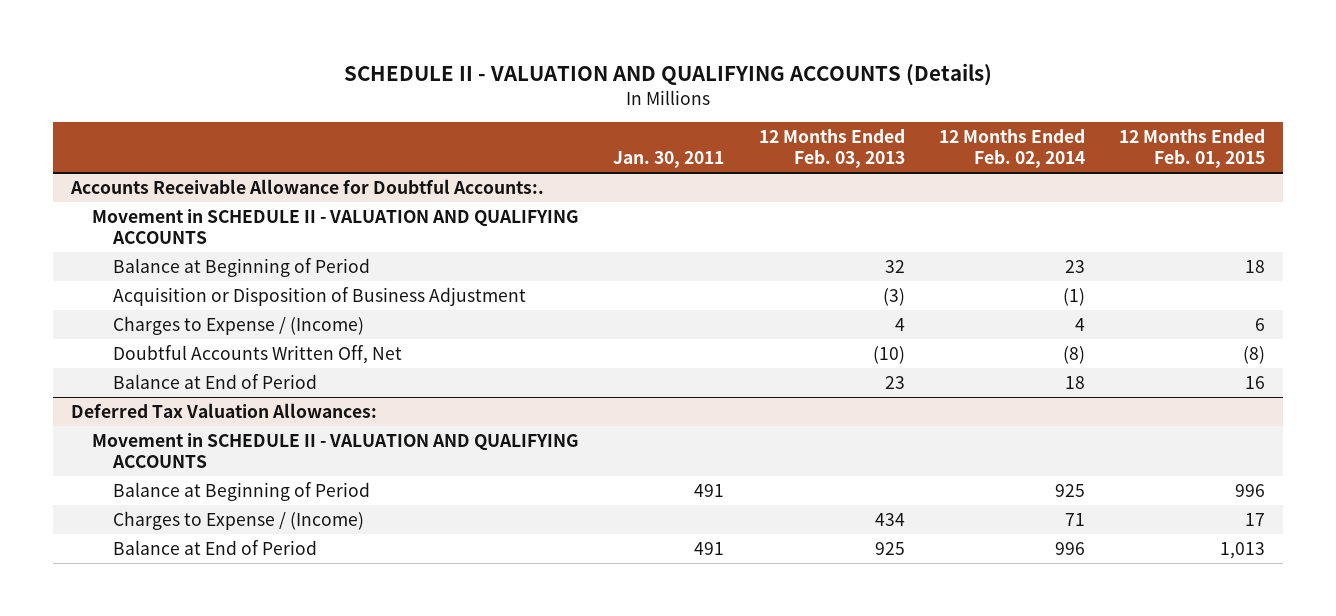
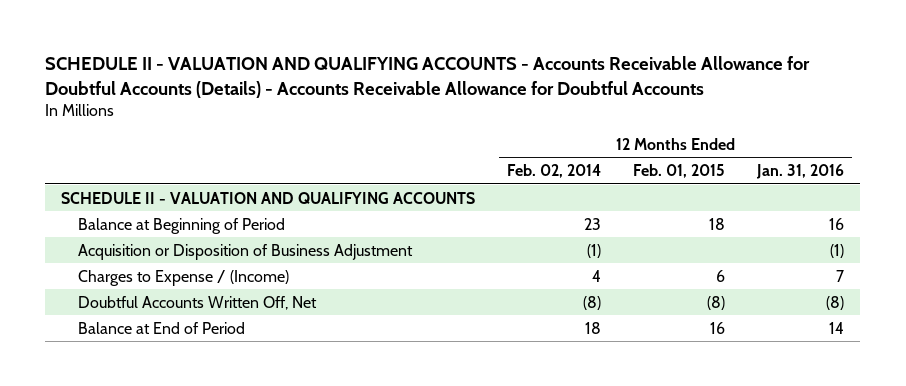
- SCHEDULE II - VALUATION AND QUALIFYING ACCOUNTS (Details)
+ SCHEDULE II - VALUATION AND QUALIFYING ACCOUNTS - Accounts Receivable Allowance for Doubtful Accounts (Details) - Accounts Receivable Allowance for Doubtful Accounts
- | Jan. 30, 2011 | 12 Months Ended Feb. 03, 2013 | 12 Months Ended Feb. 02, 2014 | 12 Months Ended Feb. 01, 2015
+ | 12 Months Ended Feb. 02, 2014 | 12 Months Ended Feb. 01, 2015 | 12 Months Ended Jan. 31, 2016
- Accounts Receivable Allowance for Doubtful Accounts:.
- Movement in SCHEDULE II - VALUATION AND QUALIFYING ACCOUNTS
+ SCHEDULE II - VALUATION AND QUALIFYING ACCOUNTS
- Deferred Tax Valuation Allowances:
- Movement in SCHEDULE II - VALUATION AND QUALIFYING ACCOUNTS
- Balance at Beginning of Period | 491 | | 925 | 996
- Charges to Expense / (Income) | | 434 | 71 | 17
- Balance at End of Period | 491 | 925 | 996 | 1,013

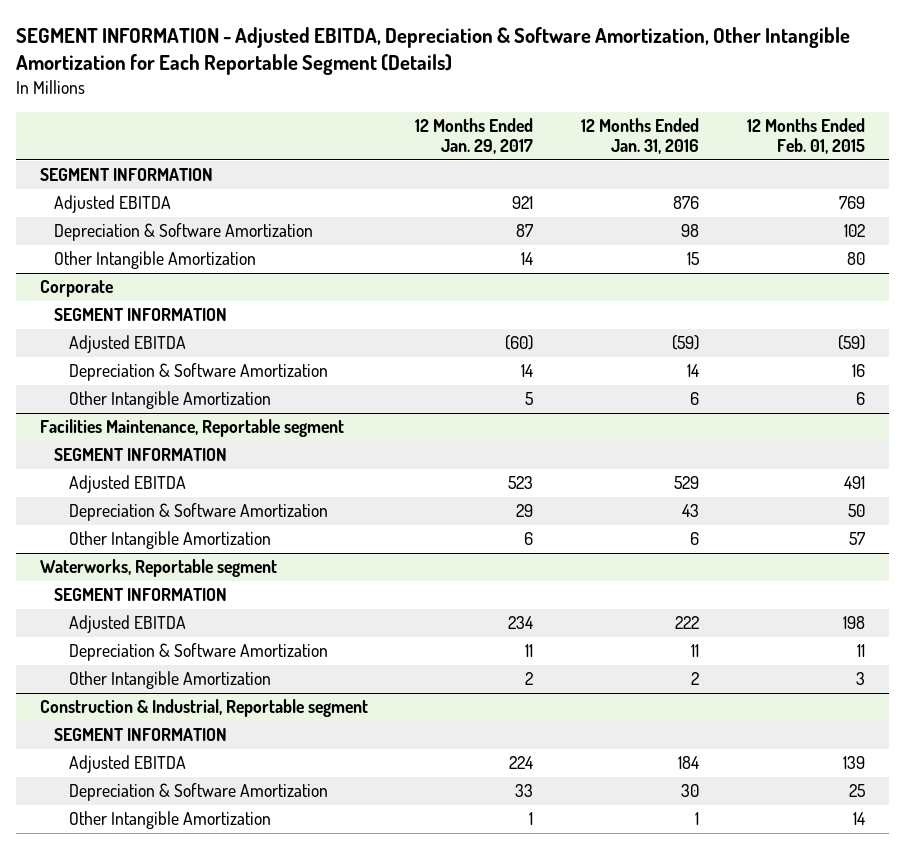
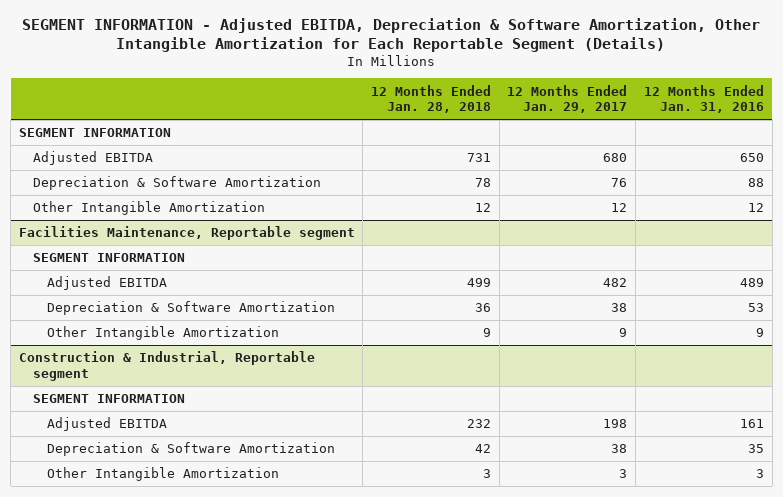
- | 12 Months Ended Jan. 29, 2017 | 12 Months Ended Jan. 31, 2016 | 12 Months Ended Feb. 01, 2015
+ | 12 Months Ended Jan. 28, 2018 | 12 Months Ended Jan. 29, 2017 | 12 Months Ended Jan. 31, 2016
- Adjusted EBITDA | 921 | 876 | 769
- Depreciation & Software Amortization | 87 | 98 | 102
- Other Intangible Amortization | 14 | 15 | 80
- Corporate
- SEGMENT INFORMATION
- Adjusted EBITDA | (60) | (59) | (59)
- Depreciation & Software Amortization | 14 | 14 | 16
- Other Intangible Amortization | 5 | 6 | 6
+ Adjusted EBITDA | 731 | 680 | 650
+ Depreciation & Software Amortization | 78 | 76 | 88
+ Other Intangible Amortization | 12 | 12 | 12
@ Facilities Maintenance, Reportable segment
- Adjusted EBITDA | 523 | 529 | 491
- Depreciation & Software Amortization | 29 | 43 | 50
- Other Intangible Amortization | 6 | 6 | 57
- Waterworks, Reportable segment
- SEGMENT INFORMATION
- Adjusted EBITDA | 234 | 222 | 198
- Depreciation & Software Amortization | 11 | 11 | 11
- Other Intangible Amortization | 2 | 2 | 3
@ Facilities Maintenance, Reportable segment
+ Adjusted EBITDA | 499 | 482 | 489
+ Depreciation & Software Amortization | 36 | 38 | 53
+ Other Intangible Amortization | 9 | 9 | 9
@ Construction & Industrial, Reportable segment
- Adjusted EBITDA | 224 | 184 | 139
- Depreciation & Software Amortization | 33 | 30 | 25
- Other Intangible Amortization | 1 | 1 | 14
+ Adjusted EBITDA | 232 | 198 | 161
+ Depreciation & Software Amortization | 42 | 38 | 35
+ Other Intangible Amortization | 3 | 3 | 3

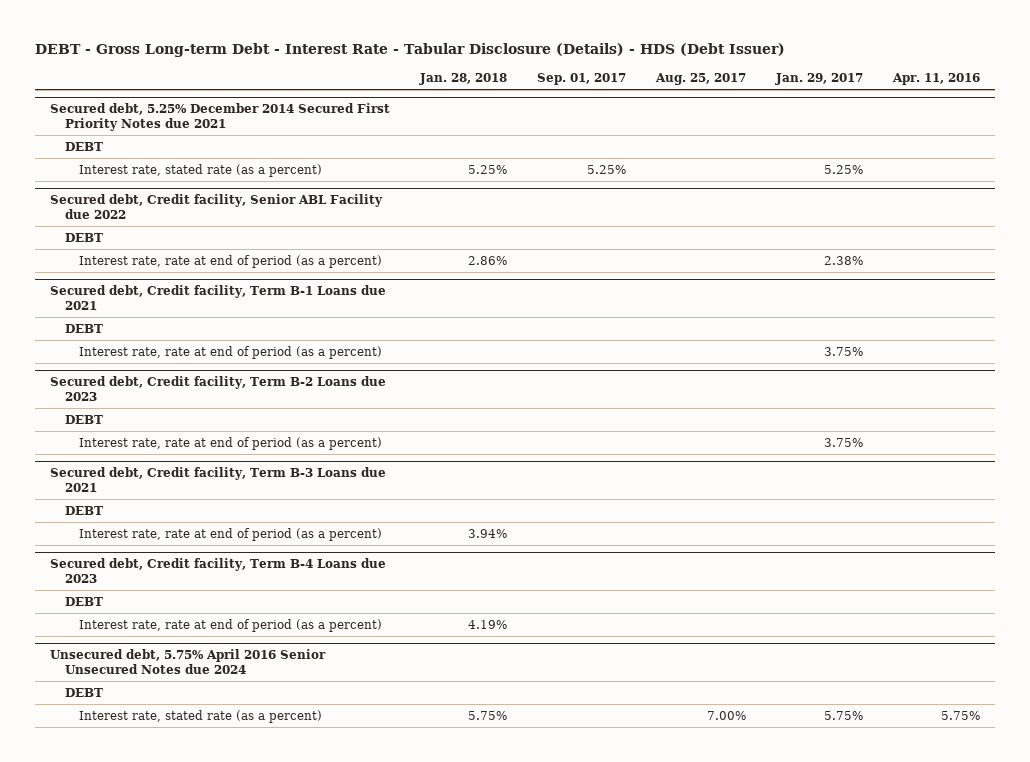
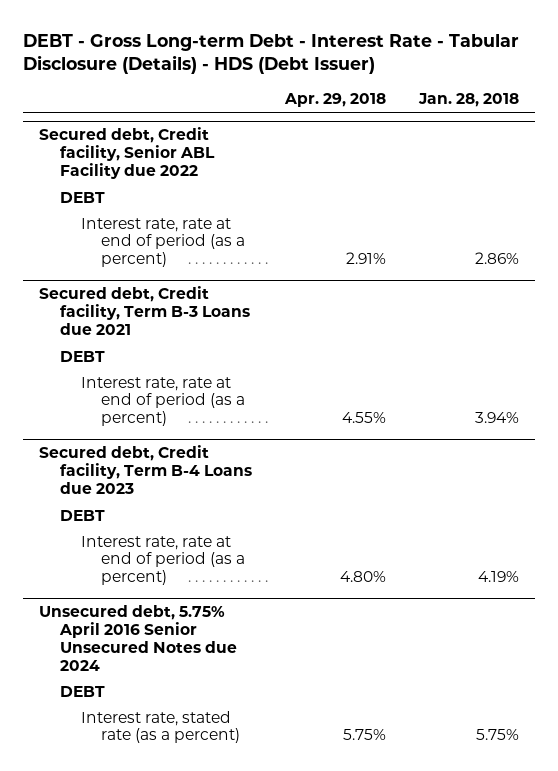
- | Jan. 28, 2018 | Sep. 01, 2017 | Aug. 25, 2017 | Jan. 29, 2017 | Apr. 11, 2016
+ | Apr. 29, 2018 | Jan. 28, 2018
- Secured debt, 5.25% December 2014 Secured First Priority Notes due 2021
- DEBT
- Interest rate, stated rate (as a percent) | 5.25% | 5.25% | | 5.25% |
- Secured debt, Credit facility, Term B-1 Loans due 2021
- DEBT
- Interest rate, rate at end of period (as a percent) | | | | 3.75% |
- Secured debt, Credit facility, Term B-2 Loans due 2023
- DEBT
- Interest rate, rate at end of period (as a percent) | | | | 3.75% |

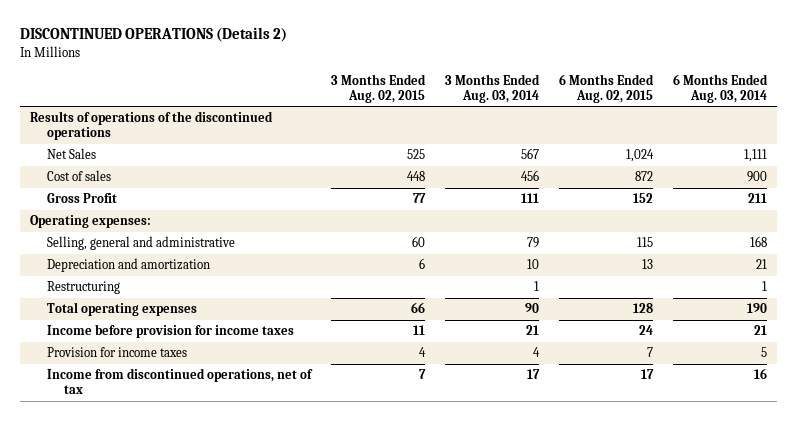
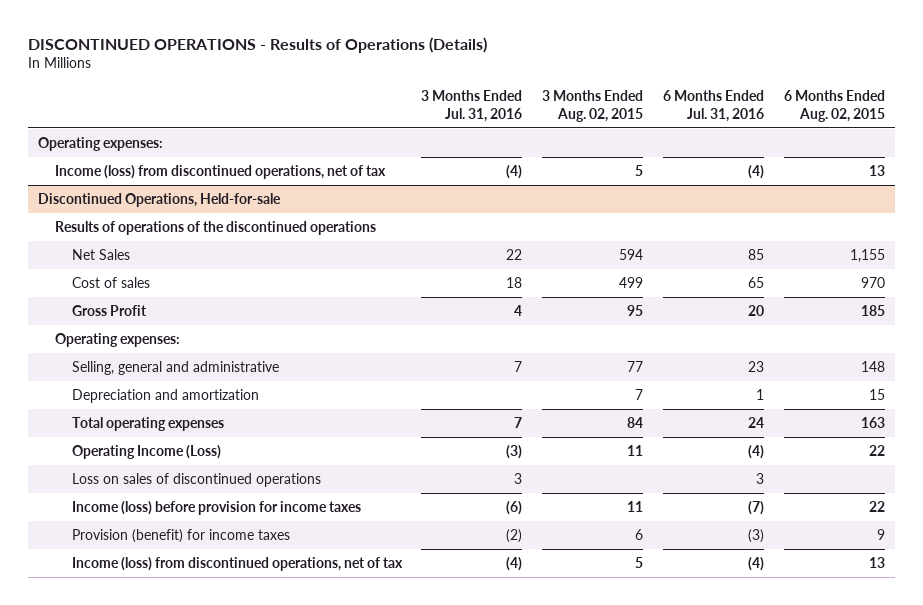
- DISCONTINUED OPERATIONS (Details 2)
+ DISCONTINUED OPERATIONS - Results of Operations (Details)
- | 3 Months Ended Aug. 02, 2015 | 3 Months Ended Aug. 03, 2014 | 6 Months Ended Aug. 02, 2015 | 6 Months Ended Aug. 03, 2014
+ | 3 Months Ended Jul. 31, 2016 | 3 Months Ended Aug. 02, 2015 | 6 Months Ended Jul. 31, 2016 | 6 Months Ended Aug. 02, 2015
+ Operating expenses:
+ Income (loss) from discontinued operations, net of tax | (4) | 5 | (4) | 13
+ Discontinued Operations, Held-for-sale
- Net Sales | 525 | 567 | 1,024 | 1,111
- Cost of sales | 448 | 456 | 872 | 900
- Gross Profit | 77 | 111 | 152 | 211
+ Net Sales | 22 | 594 | 85 | 1,155
+ Cost of sales | 18 | 499 | 65 | 970
+ Gross Profit | 4 | 95 | 20 | 185
- Selling, general and administrative | 60 | 79 | 115 | 168
- Depreciation and amortization | 6 | 10 | 13 | 21
- Restructuring | | 1 | | 1
- Total operating expenses | 66 | 90 | 128 | 190
- Income before provision for income taxes | 11 | 21 | 24 | 21
- Provision for income taxes | 4 | 4 | 7 | 5
- Income from discontinued operations, net of tax | 7 | 17 | 17 | 16
+ Selling, general and administrative | 7 | 77 | 23 | 148
+ Depreciation and amortization | | 7 | 1 | 15
+ Total operating expenses | 7 | 84 | 24 | 163
+ Operating Income (Loss) | (3) | 11 | (4) | 22
+ Loss on sales of discontinued operations | 3 | | 3 |
+ Income (loss) before provision for income taxes | (6) | 11 | (7) | 22
+ Provision (benefit) for income taxes | (2) | 6 | (3) | 9
+ Income (loss) from discontinued operations, net of tax | (4) | 5 | (4) | 13

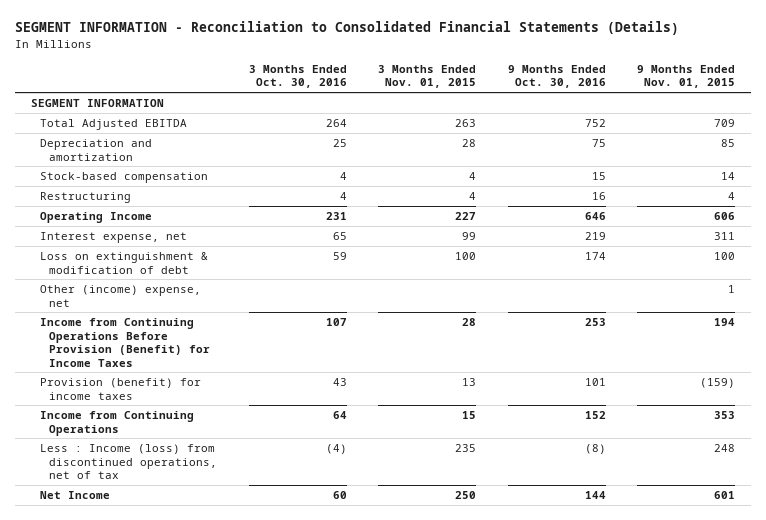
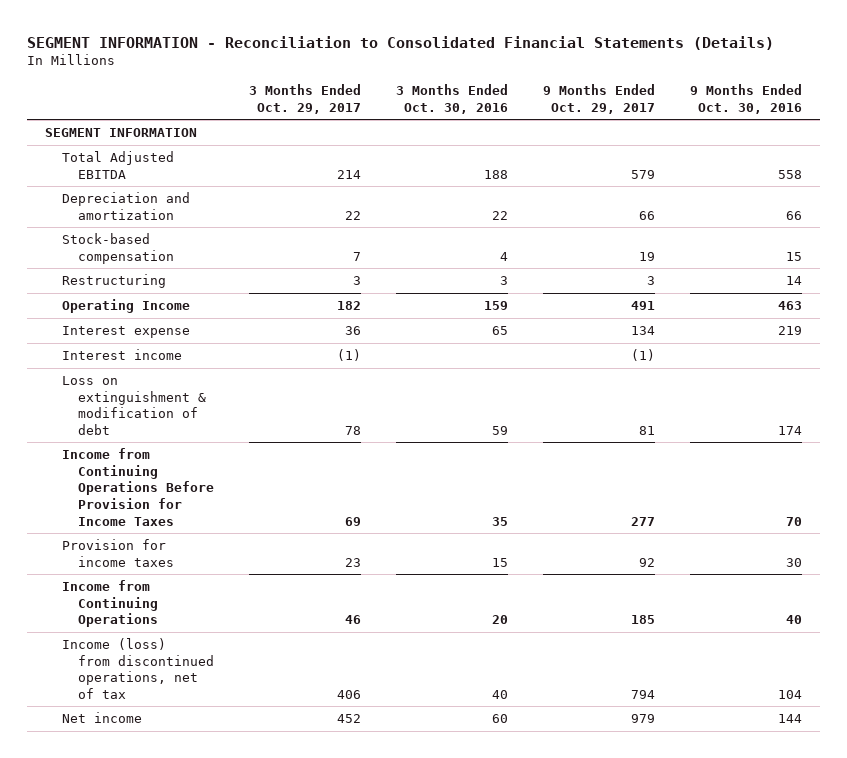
- | 3 Months Ended Oct. 30, 2016 | 3 Months Ended Nov. 01, 2015 | 9 Months Ended Oct. 30, 2016 | 9 Months Ended Nov. 01, 2015
+ | 3 Months Ended Oct. 29, 2017 | 3 Months Ended Oct. 30, 2016 | 9 Months Ended Oct. 29, 2017 | 9 Months Ended Oct. 30, 2016
- Total Adjusted EBITDA | 264 | 263 | 752 | 709
- Depreciation and amortization | 25 | 28 | 75 | 85
+ Total Adjusted EBITDA | 214 | 188 | 579 | 558
+ Depreciation and amortization | 22 | 22 | 66 | 66
- Restructuring | 4 | 4 | 16 | 4
- Operating Income | 231 | 227 | 646 | 606
- Interest expense, net | 65 | 99 | 219 | 311
+ Restructuring | 3 | 3 | 3 | 14
+ Operating Income | 182 | 159 | 491 | 463
+ Interest expense | 36 | 65 | 134 | 219
+ Interest income | (1) | | (1) |
- Other (income) expense, net | | | | 1
- Income from Continuing Operations Before Provision (Benefit) for Income Taxes | 107 | 28 | 253 | 194
- Provision (benefit) for income taxes | 43 | 13 | 101 | (159)
- Income from Continuing Operations | 64 | 15 | 152 | 353
- Less : Income (loss) from discontinued operations, net of tax | (4) | 235 | (8) | 248
- Net Income | 60 | 250 | 144 | 601
+ Income from Continuing Operations Before Provision for Income Taxes | 69 | 35 | 277 | 70
+ Provision for income taxes | 23 | 15 | 92 | 30
+ Income from Continuing Operations | 46 | 20 | 185 | 40
+ Income (loss) from discontinued operations, net of tax | 406 | 40 | 794 | 104
+ Net income | 452 | 60 | 979 | 144

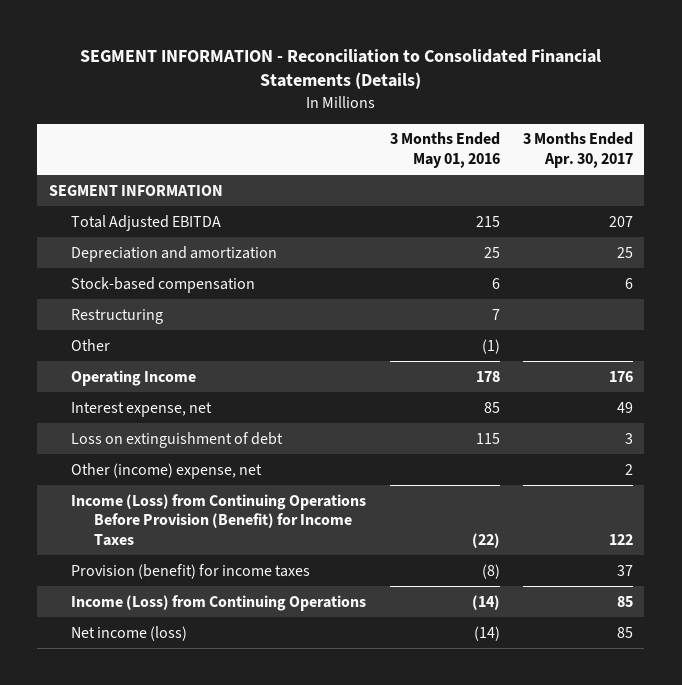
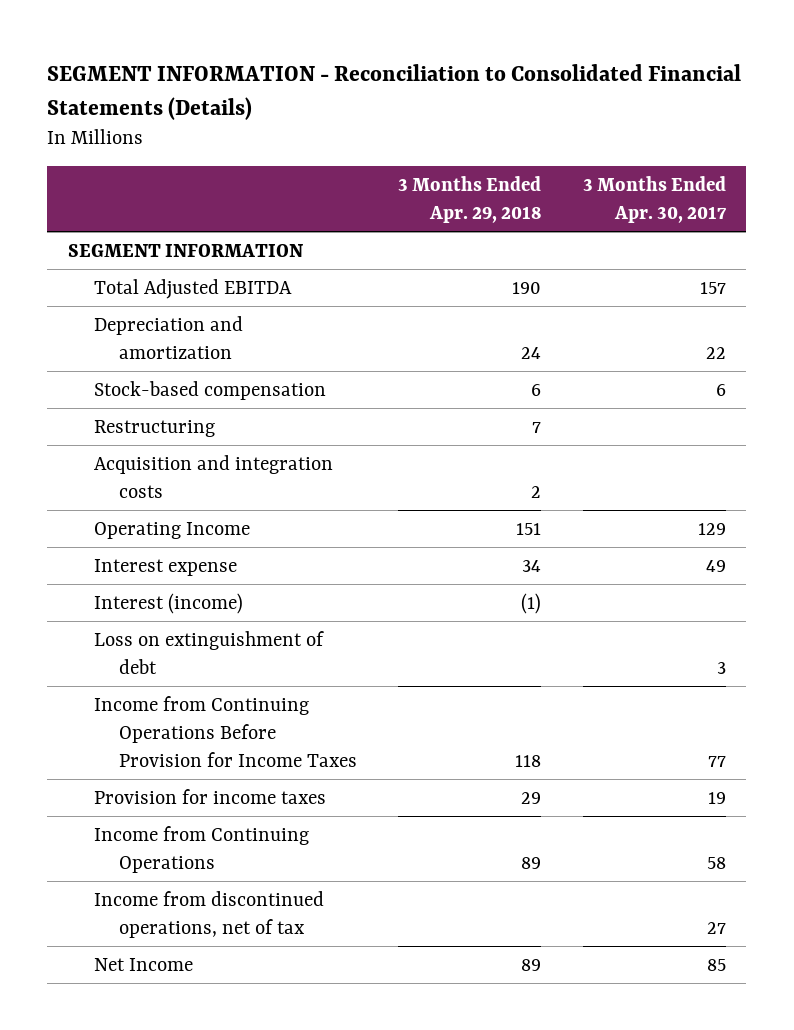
- | 3 Months Ended May 01, 2016 | 3 Months Ended Apr. 30, 2017
+ | 3 Months Ended Apr. 29, 2018 | 3 Months Ended Apr. 30, 2017
- Total Adjusted EBITDA | 215 | 207
- Depreciation and amortization | 25 | 25
+ Total Adjusted EBITDA | 190 | 157
+ Depreciation and amortization | 24 | 22
- Other | (1) |
- Operating Income | 178 | 176
- Interest expense, net | 85 | 49
+ Acquisition and integration costs | 2 |
+ Operating Income | 151 | 129
+ Interest expense | 34 | 49
+ Interest (income) | (1) |
- Other (income) expense, net | | 2
- Income (Loss) from Continuing Operations Before Provision (Benefit) for Income Taxes | (22) | 122
- Provision (benefit) for income taxes | (8) | 37
- Income (Loss) from Continuing Operations | (14) | 85
- Net income (loss) | (14) | 85
+ Income from Continuing Operations Before Provision for Income Taxes | 118 | 77
+ Provision for income taxes | 29 | 19
+ Income from Continuing Operations | 89 | 58
+ Income from discontinued operations, net of tax | | 27
+ Net Income | 89 | 85

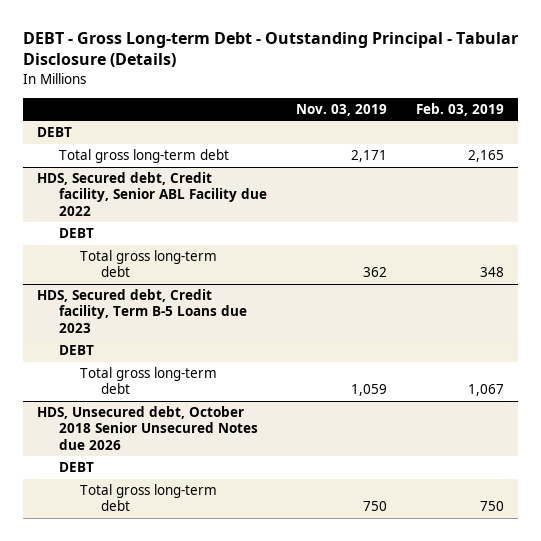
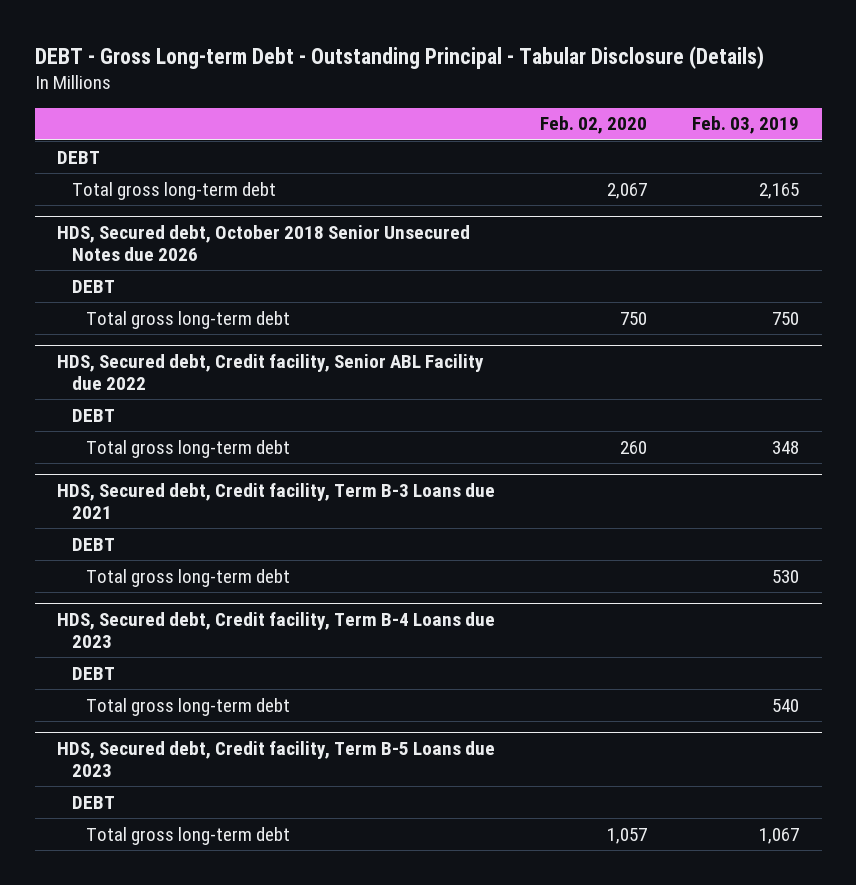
- | Nov. 03, 2019 | Feb. 03, 2019
+ | Feb. 02, 2020 | Feb. 03, 2019
+ HDS, Secured debt, October 2018 Senior Unsecured Notes due 2026
+ DEBT
+ Total gross long-term debt | 750 | 750
+ HDS, Secured debt, Credit facility, Term B-3 Loans due 2021
+ DEBT
+ Total gross long-term debt | | 530
+ HDS, Secured debt, Credit facility, Term B-4 Loans due 2023
+ DEBT
+ Total gross long-term debt | | 540
- HDS, Unsecured debt, October 2018 Senior Unsecured Notes due 2026
- DEBT
- Total gross long-term debt | 750 | 750

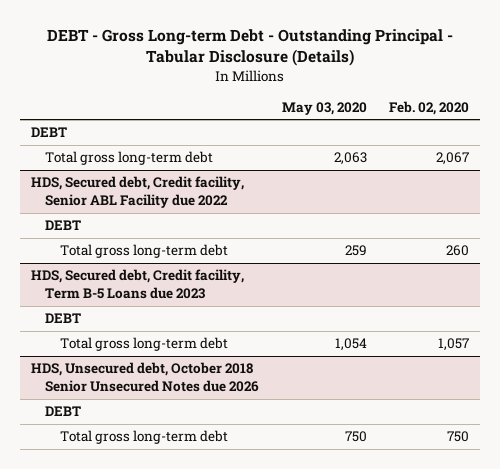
- | Feb. 02, 2020 | Feb. 03, 2019
+ | May 03, 2020 | Feb. 02, 2020
- HDS, Secured debt, October 2018 Senior Unsecured Notes due 2026
- DEBT
- Total gross long-term debt | 750 | 750
- HDS, Secured debt, Credit facility, Term B-3 Loans due 2021
- DEBT
- Total gross long-term debt | | 530
- HDS, Secured debt, Credit facility, Term B-4 Loans due 2023
- DEBT
- Total gross long-term debt | | 540
+ HDS, Unsecured debt, October 2018 Senior Unsecured Notes due 2026
+ DEBT
+ Total gross long-term debt | 750 | 750

